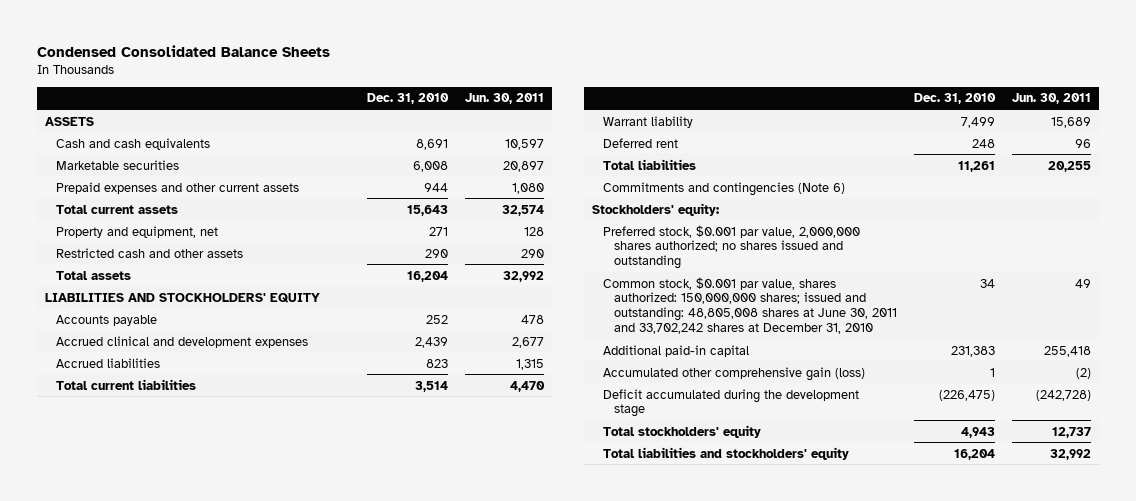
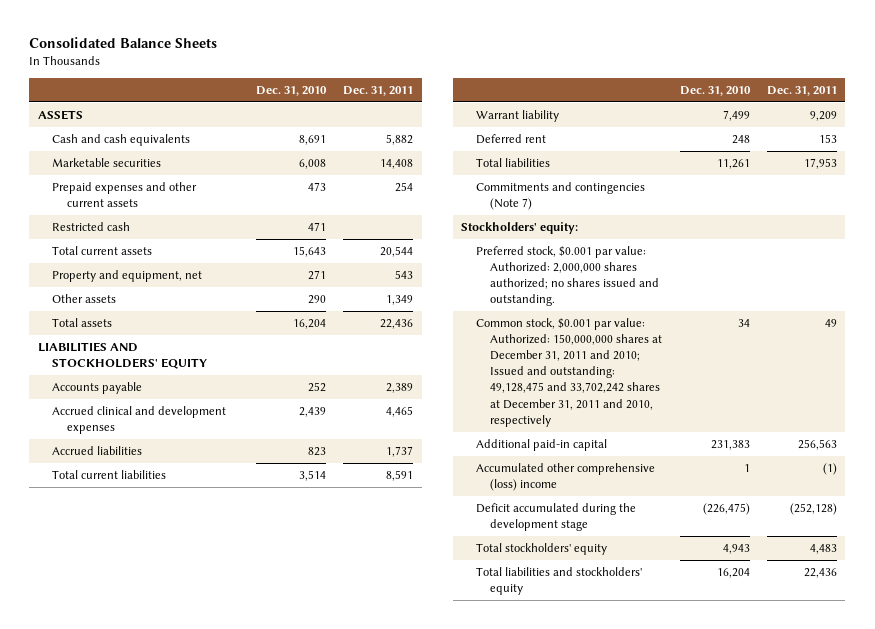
- Condensed Consolidated Balance Sheets
+ Consolidated Balance Sheets
- | Dec. 31, 2010 | Jun. 30, 2011
+ | Dec. 31, 2010 | Dec. 31, 2011
- Prepaid expenses and other current assets | 944 | 1,080
+ Prepaid expenses and other current assets | 473 | 254
+ Restricted cash | 471 |
- Restricted cash and other assets | 290 | 290
+ Other assets | 290 | 1,349
- Commitments and contingencies (Note 6)
+ Commitments and contingencies (Note 7)
- Preferred stock, $0.001 par value, 2,000,000 shares authorized; no shares issued and outstanding
- Common stock, $0.001 par value, shares authorized: 150,000,000 shares; issued and outstanding: 48,805,008 shares at June 30, 2011 and 33,702,242 shares at December 31, 2010 | 34 | 49
+ Preferred stock, $0.001 par value: Authorized: 2,000,000 shares authorized; no shares issued and outstanding.
+ Common stock, $0.001 par value: Authorized: 150,000,000 shares at December 31, 2011 and 2010; Issued and outstanding: 49,128,475 and 33,702,242 shares at December 31, 2011 and 2010, respectively | 34 | 49
- Accumulated other comprehensive gain (loss) | 1 | (2)
+ Accumulated other comprehensive (loss) income | 1 | (1)

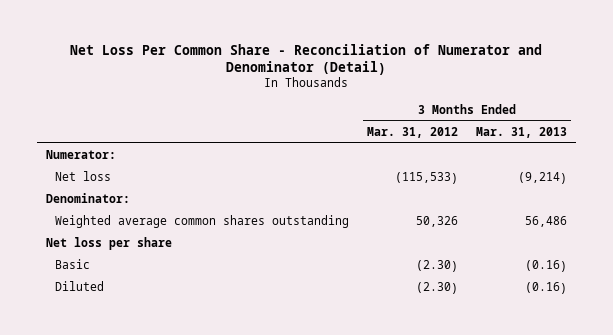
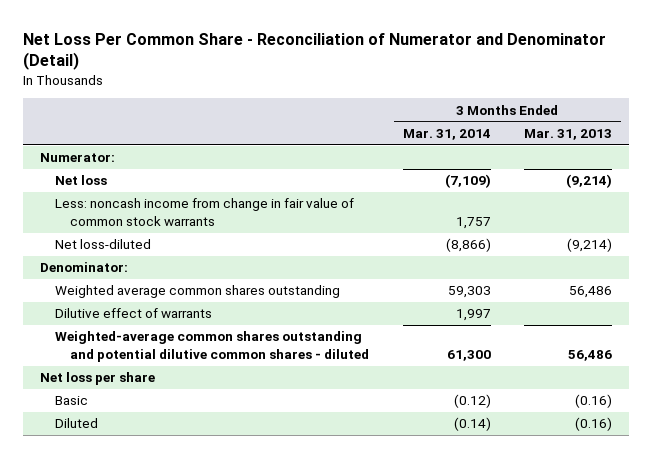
- | 3 Months Ended Mar. 31, 2012 | 3 Months Ended Mar. 31, 2013
+ | 3 Months Ended Mar. 31, 2014 | 3 Months Ended Mar. 31, 2013
+ Less: noncash income from change in fair value of common stock warrants | 1,757 |
+ Net loss-diluted | (8,866) | (9,214)
+ Dilutive effect of warrants | 1,997 |
+ Weighted-average common shares outstanding and potential dilutive common shares - diluted | 61,300 | 56,486

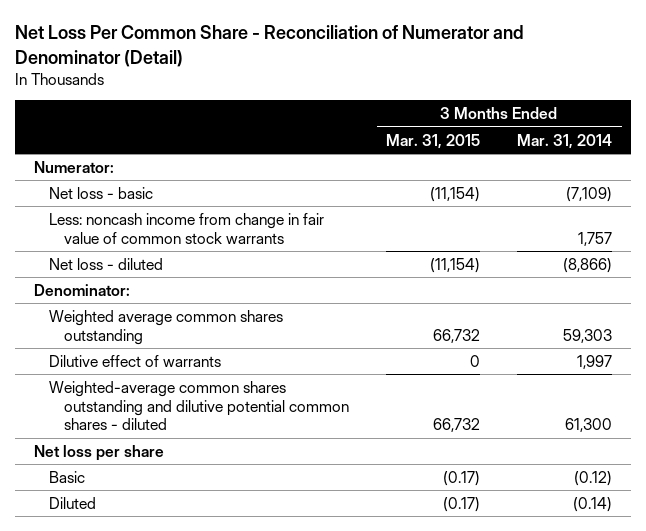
- | 3 Months Ended Mar. 31, 2014 | 3 Months Ended Mar. 31, 2013
+ | 3 Months Ended Mar. 31, 2015 | 3 Months Ended Mar. 31, 2014
- Net loss | (7,109) | (9,214)
+ Net loss - basic | (11,154) | (7,109)
- Net loss-diluted | (8,866) | (9,214)
+ Net loss - diluted | (11,154) | (8,866)
- Weighted-average common shares outstanding and potential dilutive common shares - diluted | 61,300 | 56,486
+ Weighted-average common shares outstanding and dilutive potential common shares - diluted | 66,732 | 61,300

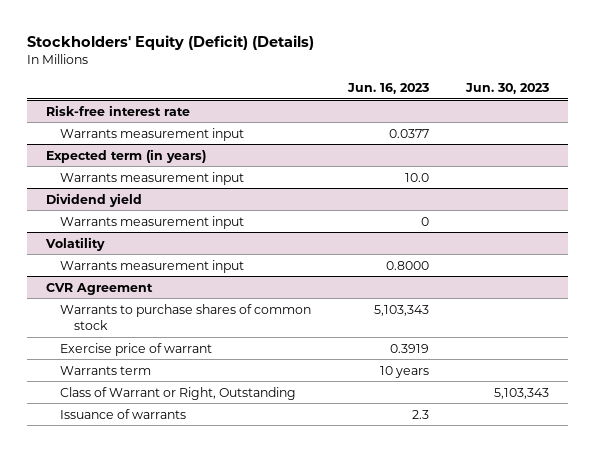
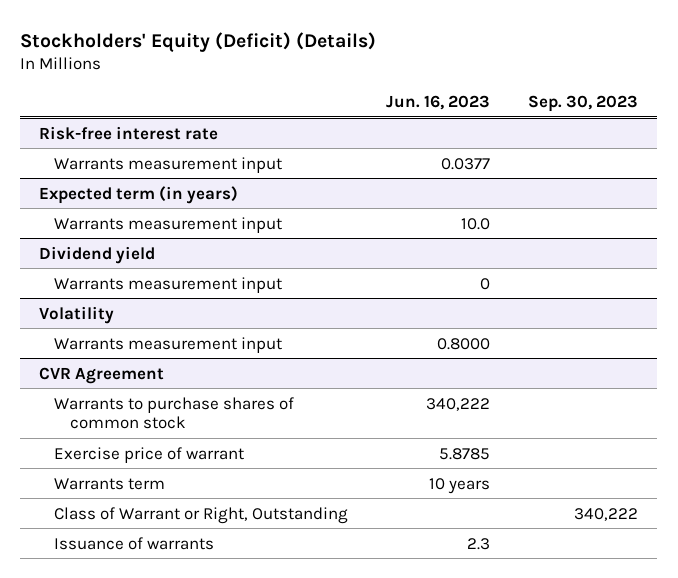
- | Jun. 16, 2023 | Jun. 30, 2023
+ | Jun. 16, 2023 | Sep. 30, 2023
@ CVR Agreement
- Warrants to purchase shares of common stock | 5,103,343 |
- Exercise price of warrant | 0.3919 |
+ Warrants to purchase shares of common stock | 340,222 |
+ Exercise price of warrant | 5.8785 |

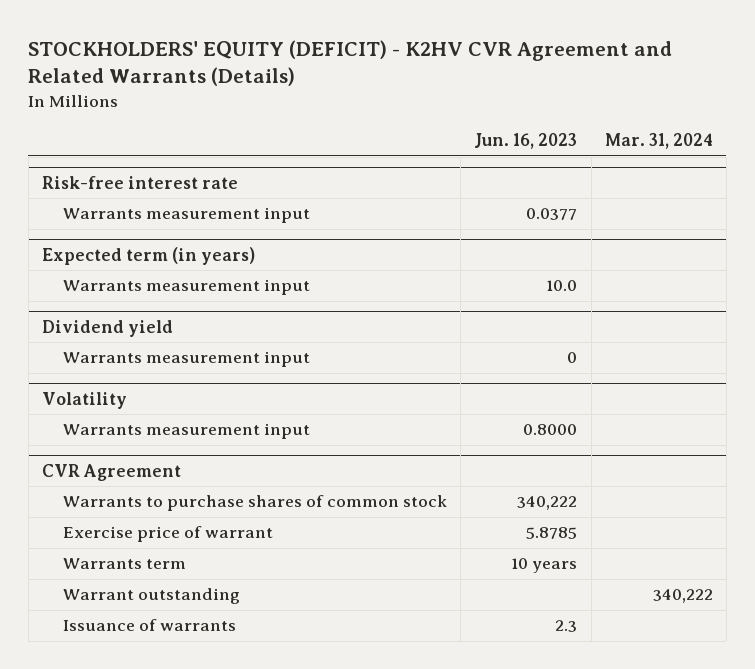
- Stockholders' Equity (Deficit) (Details)
+ STOCKHOLDERS' EQUITY (DEFICIT) - K2HV CVR Agreement and Related Warrants (Details)
- | Jun. 16, 2023 | Sep. 30, 2023
+ | Jun. 16, 2023 | Mar. 31, 2024
@ CVR Agreement
- Class of Warrant or Right, Outstanding | | 340,222
+ Warrant outstanding | | 340,222

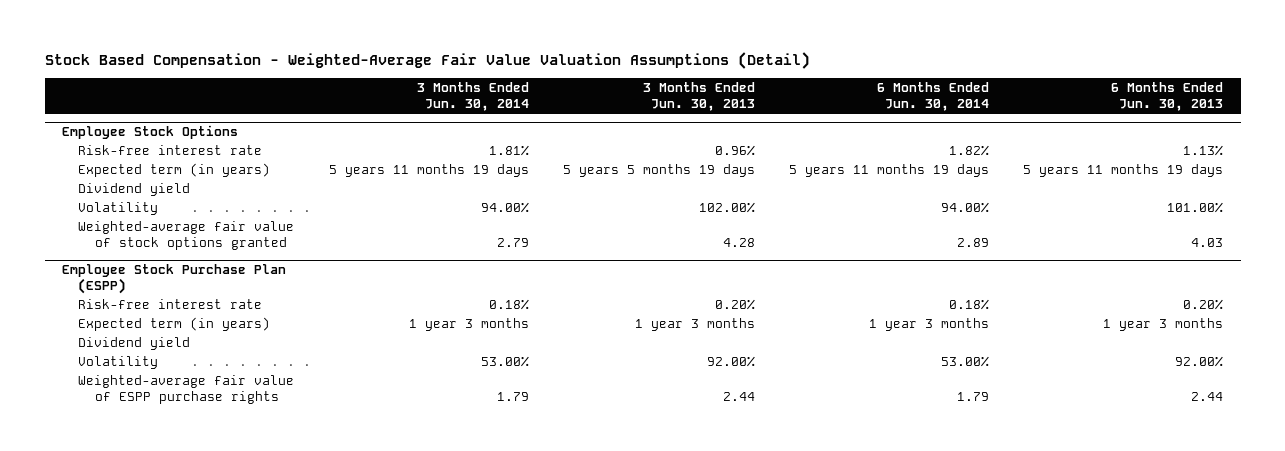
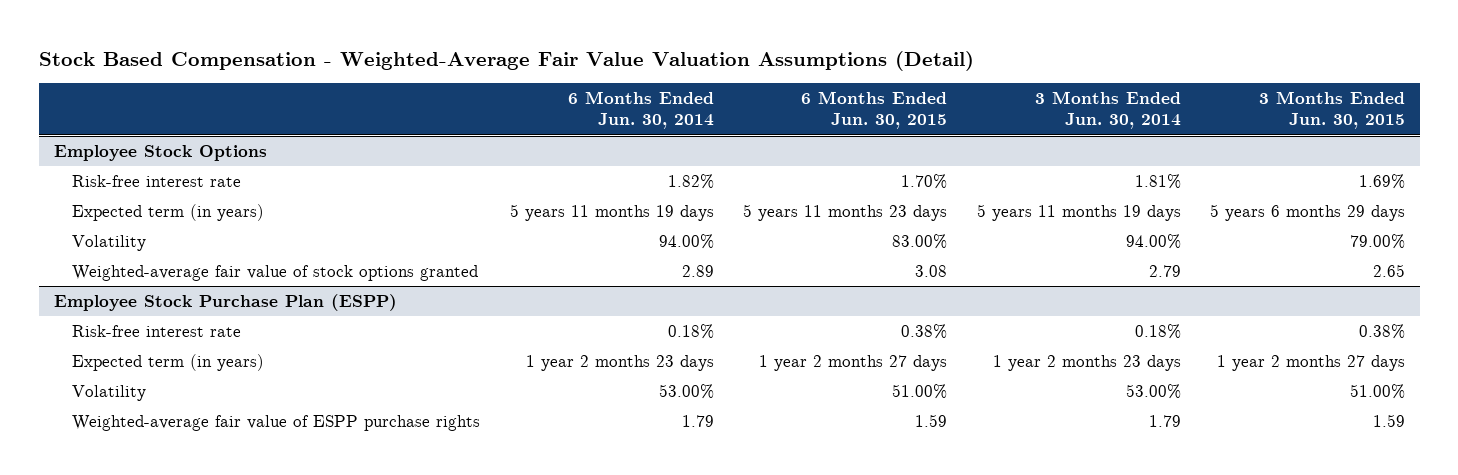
- | 3 Months Ended Jun. 30, 2014 | 3 Months Ended Jun. 30, 2013 | 6 Months Ended Jun. 30, 2014 | 6 Months Ended Jun. 30, 2013
+ | 6 Months Ended Jun. 30, 2014 | 6 Months Ended Jun. 30, 2015 | 3 Months Ended Jun. 30, 2014 | 3 Months Ended Jun. 30, 2015
@ Employee Stock Options
- Dividend yield
@ Employee Stock Purchase Plan (ESPP)
- Expected term (in years) | 1 year 3 months | 1 year 3 months | 1 year 3 months | 1 year 3 months
- Dividend yield
+ Expected term (in years) | 1 year 2 months 23 days | 1 year 2 months 27 days | 1 year 2 months 23 days | 1 year 2 months 27 days

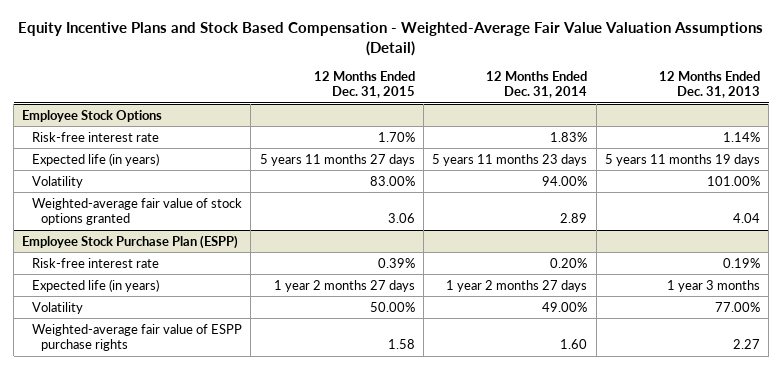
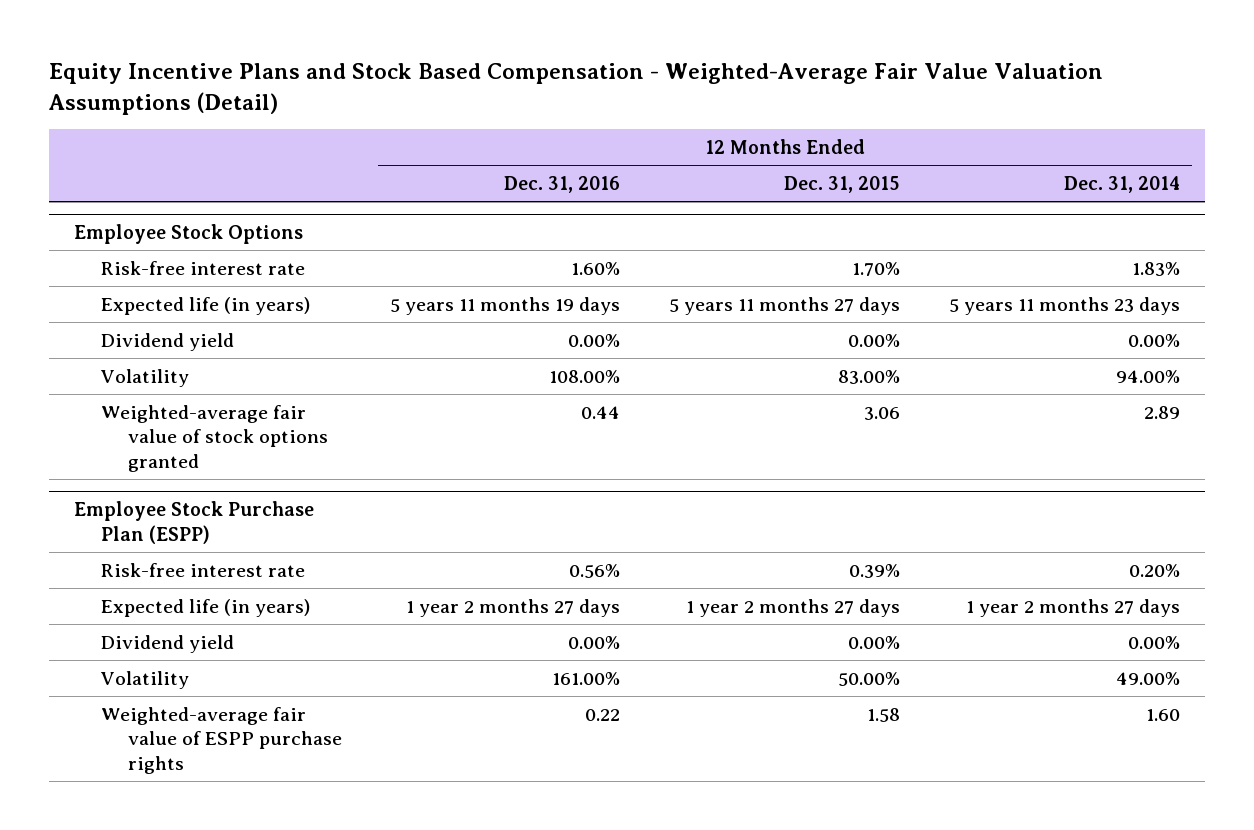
- | 12 Months Ended Dec. 31, 2015 | 12 Months Ended Dec. 31, 2014 | 12 Months Ended Dec. 31, 2013
+ | 12 Months Ended Dec. 31, 2016 | 12 Months Ended Dec. 31, 2015 | 12 Months Ended Dec. 31, 2014
@ Employee Stock Options
+ Dividend yield | 0.00% | 0.00% | 0.00%
@ Employee Stock Purchase Plan (ESPP)
+ Dividend yield | 0.00% | 0.00% | 0.00%

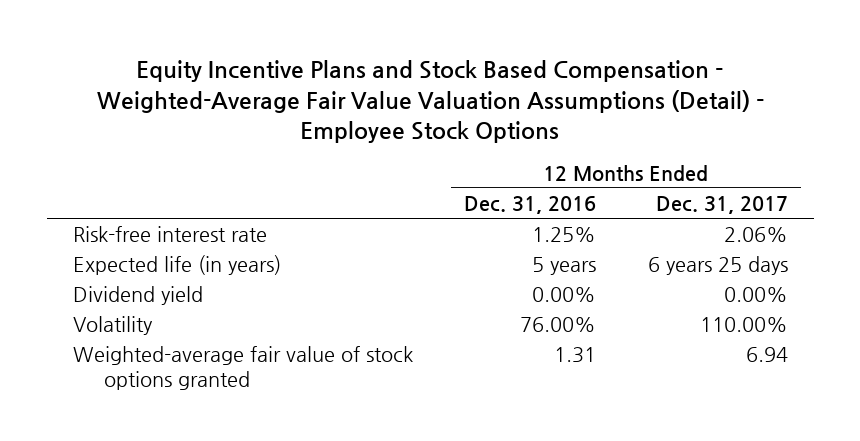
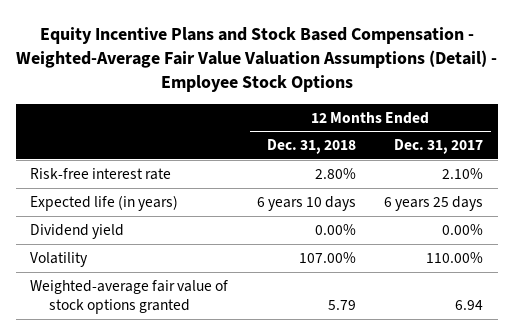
- | 12 Months Ended Dec. 31, 2016 | 12 Months Ended Dec. 31, 2017
+ | 12 Months Ended Dec. 31, 2018 | 12 Months Ended Dec. 31, 2017
- Risk-free interest rate | 1.25% | 2.06%
+ Risk-free interest rate | 2.80% | 2.10%

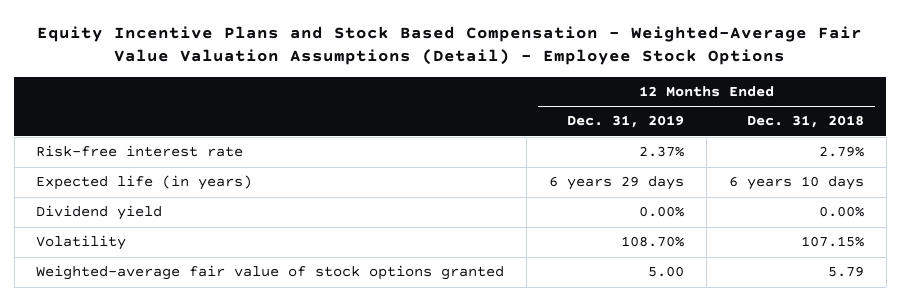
- | 12 Months Ended Dec. 31, 2018 | 12 Months Ended Dec. 31, 2017
+ | 12 Months Ended Dec. 31, 2019 | 12 Months Ended Dec. 31, 2018
- Risk-free interest rate | 2.80% | 2.10%
+ Risk-free interest rate | 2.37% | 2.79%
- Volatility | 107.00% | 110.00%
+ Volatility | 108.70% | 107.15%

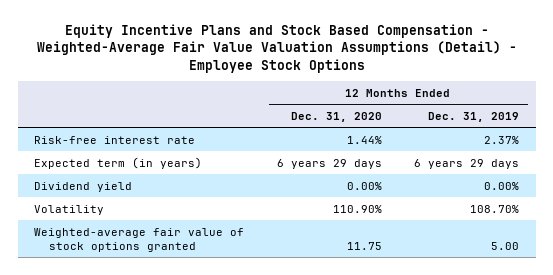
- | 12 Months Ended Dec. 31, 2019 | 12 Months Ended Dec. 31, 2018
+ | 12 Months Ended Dec. 31, 2020 | 12 Months Ended Dec. 31, 2019
- Expected life (in years) | 6 years 29 days | 6 years 10 days
+ Expected term (in years) | 6 years 29 days | 6 years 29 days

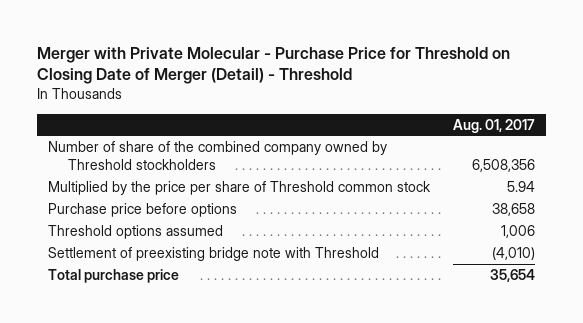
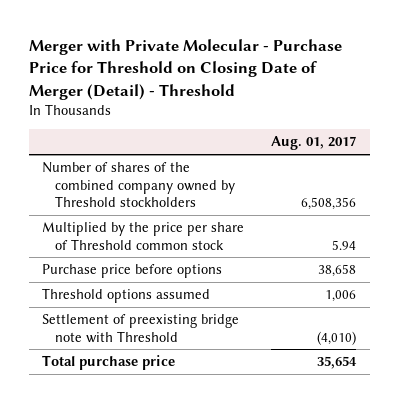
- Number of share of the combined company owned by Threshold stockholders | 6,508,356
+ Number of shares of the combined company owned by Threshold stockholders | 6,508,356

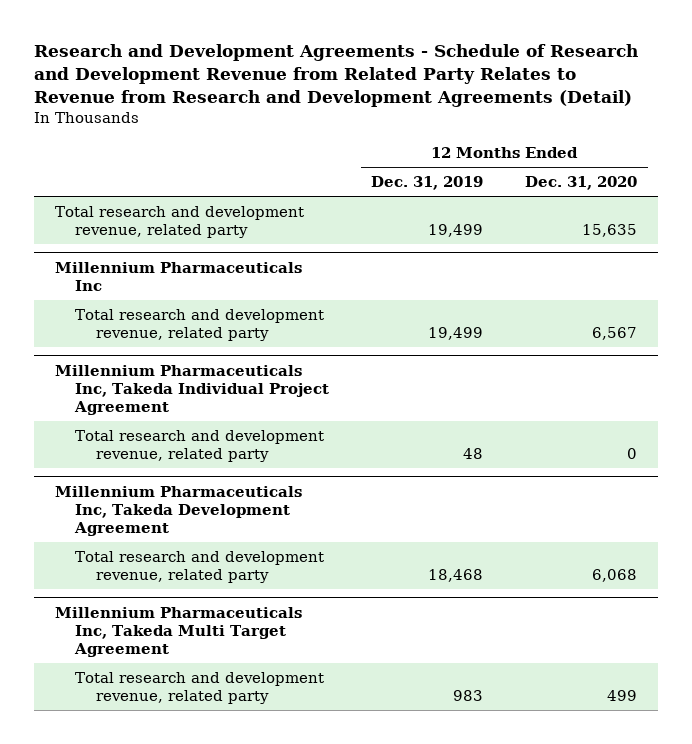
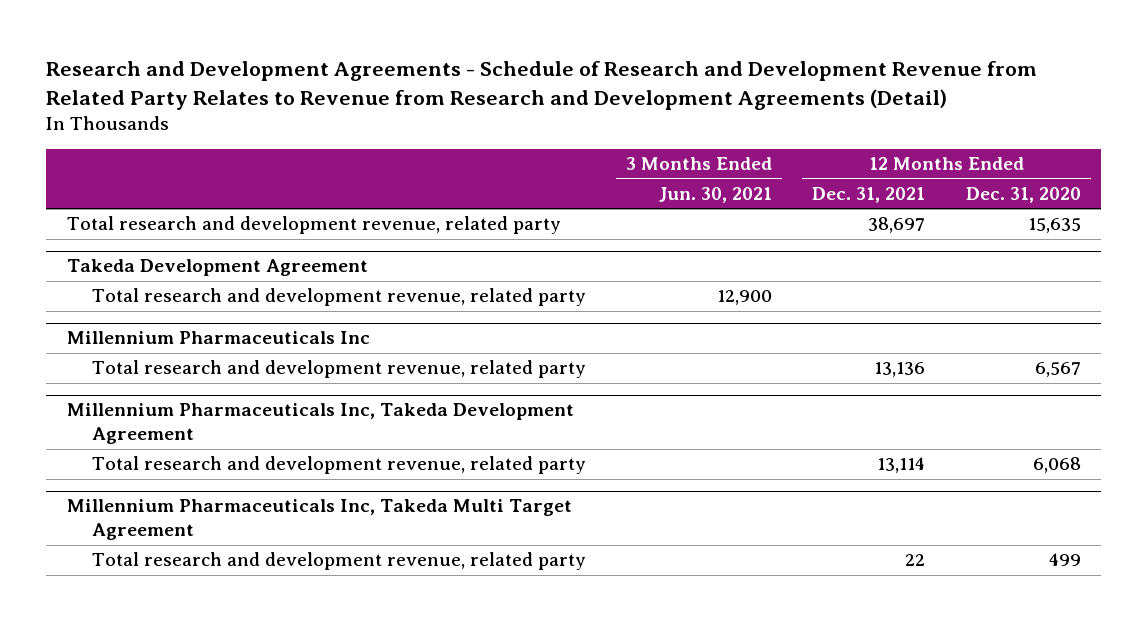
- | 12 Months Ended Dec. 31, 2019 | 12 Months Ended Dec. 31, 2020
+ | 3 Months Ended Jun. 30, 2021 | 12 Months Ended Dec. 31, 2021 | 12 Months Ended Dec. 31, 2020
+ Takeda Development Agreement
+ Total research and development revenue, related party | 12,900 | |
- Millennium Pharmaceuticals Inc, Takeda Individual Project Agreement
- Total research and development revenue, related party | 48 | 0

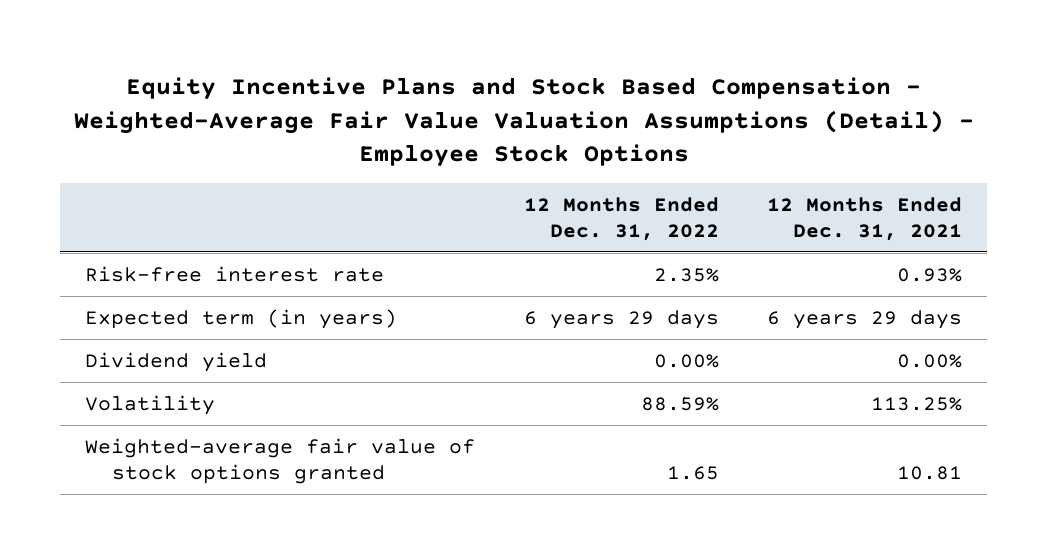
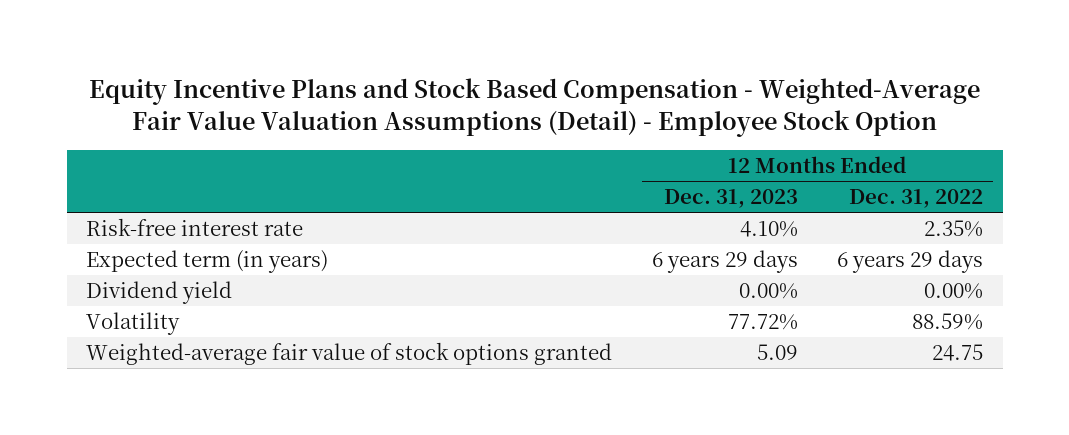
- Equity Incentive Plans and Stock Based Compensation - Weighted-Average Fair Value Valuation Assumptions (Detail) - Employee Stock Options
+ Equity Incentive Plans and Stock Based Compensation - Weighted-Average Fair Value Valuation Assumptions (Detail) - Employee Stock Option
- | 12 Months Ended Dec. 31, 2022 | 12 Months Ended Dec. 31, 2021
+ | 12 Months Ended Dec. 31, 2023 | 12 Months Ended Dec. 31, 2022
- Weighted-average fair value of stock options granted | 1.65 | 10.81
+ Weighted-average fair value of stock options granted | 5.09 | 24.75

